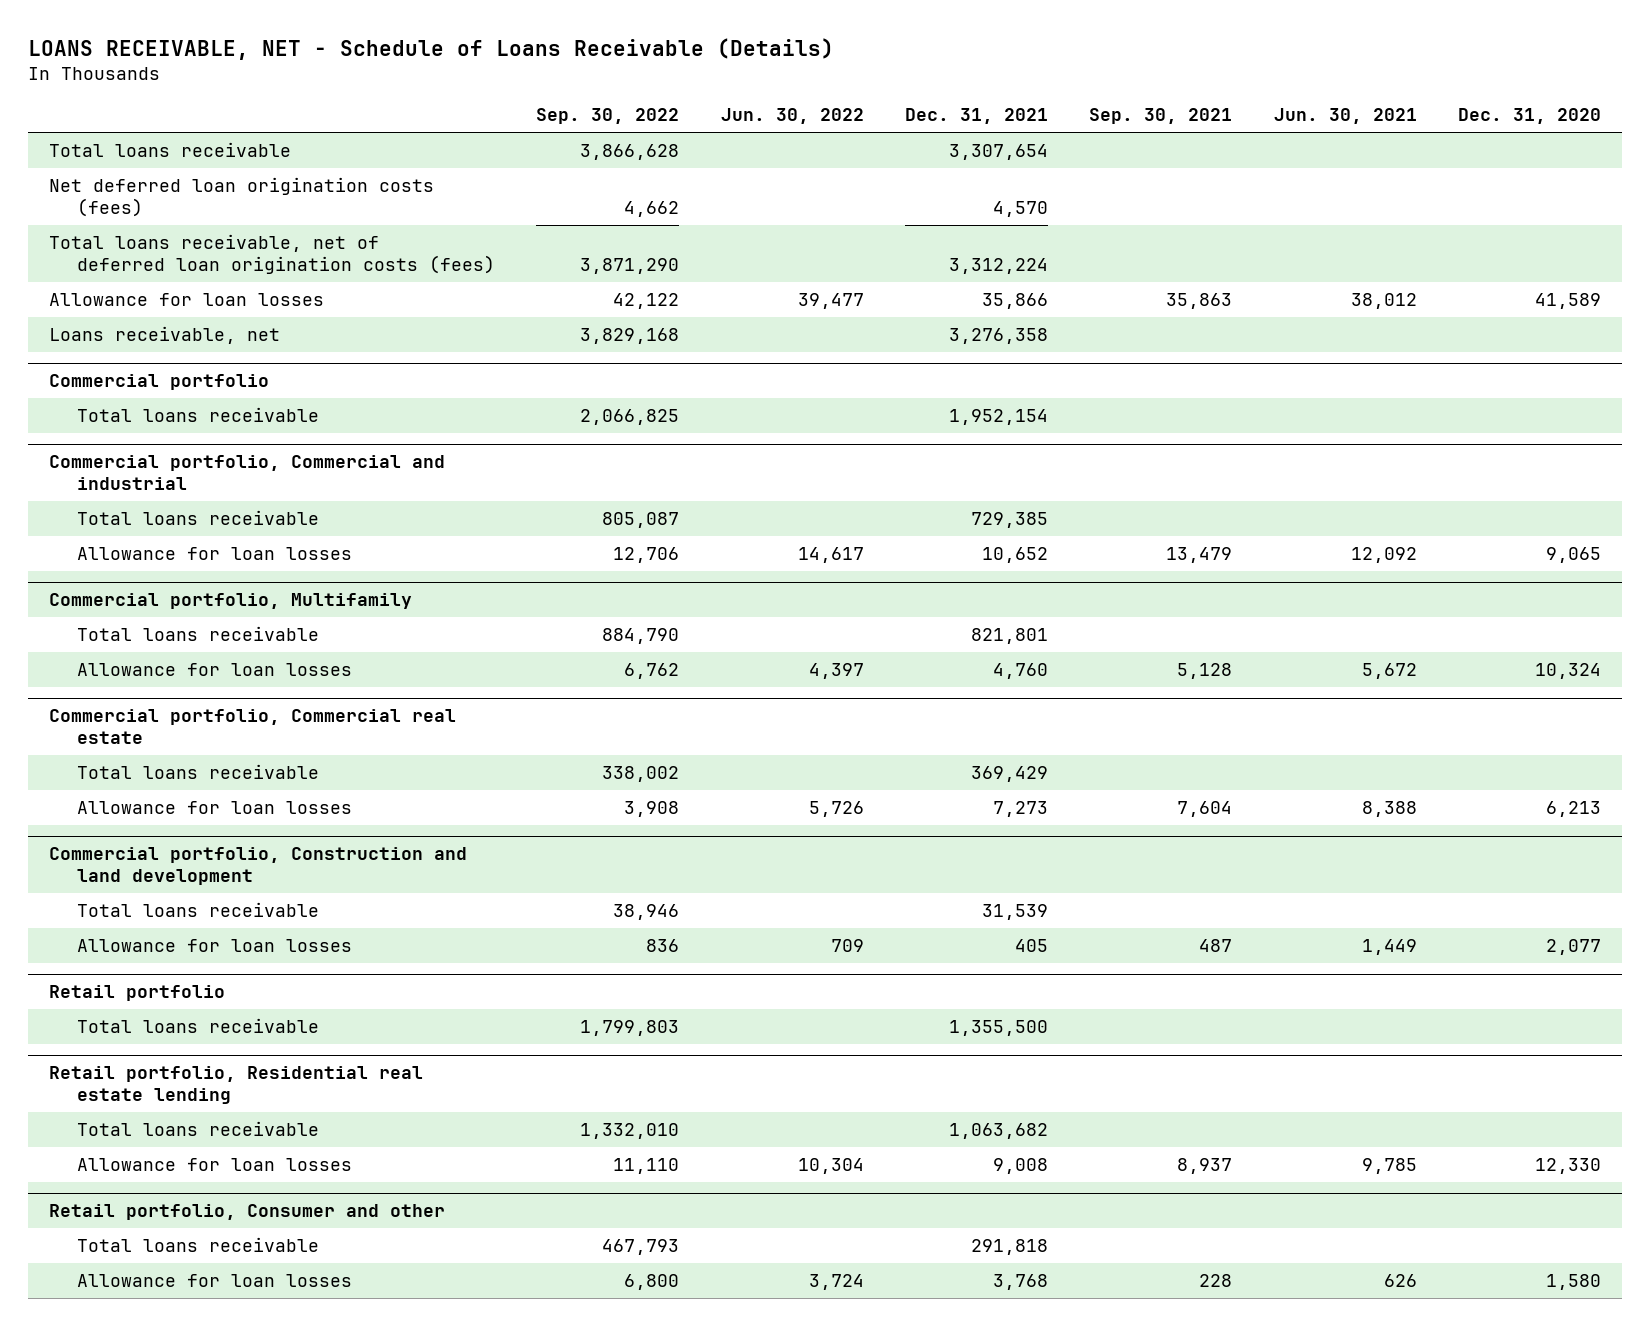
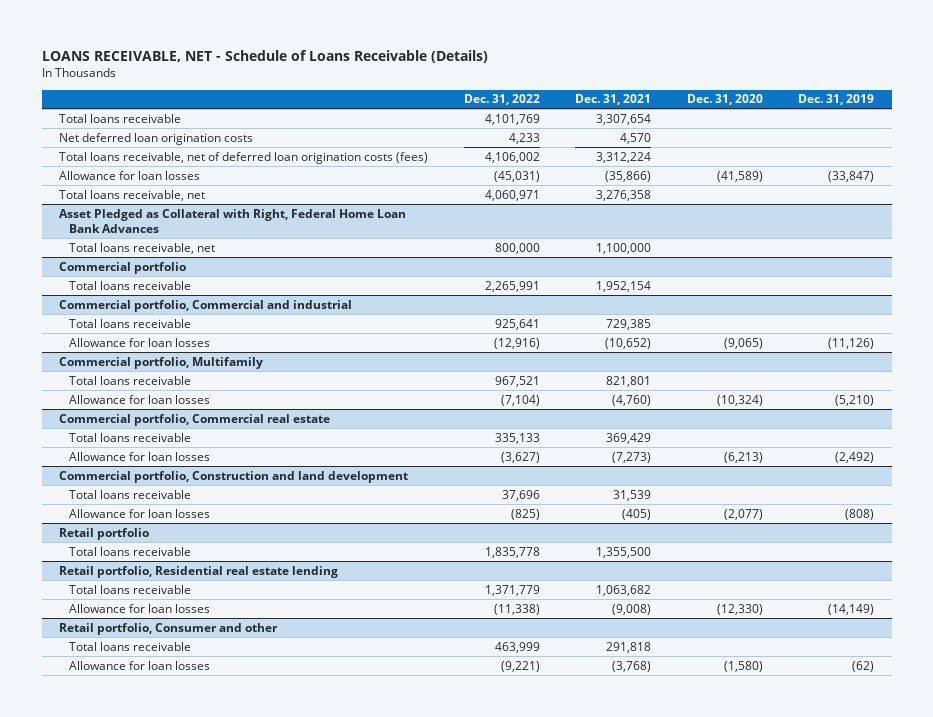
- | Sep. 30, 2022 | Jun. 30, 2022 | Dec. 31, 2021 | Sep. 30, 2021 | Jun. 30, 2021 | Dec. 31, 2020
+ | Dec. 31, 2022 | Dec. 31, 2021 | Dec. 31, 2020 | Dec. 31, 2019
- Net deferred loan origination costs (fees) | 4,662 | | 4,570 | | |
+ Net deferred loan origination costs | 4,233 | 4,570 | |
- Allowance for loan losses | 42,122 | 39,477 | 35,866 | 35,863 | 38,012 | 41,589
- Loans receivable, net | 3,829,168 | | 3,276,358 | | |
+ Allowance for loan losses | (45,031) | (35,866) | (41,589) | (33,847)
+ Total loans receivable, net | 4,060,971 | 3,276,358 | |
+ Asset Pledged as Collateral with Right, Federal Home Loan Bank Advances
+ Total loans receivable, net | 800,000 | 1,100,000 | |
@ Commercial portfolio, Commercial and industrial
- Allowance for loan losses | 12,706 | 14,617 | 10,652 | 13,479 | 12,092 | 9,065
+ Allowance for loan losses | (12,916) | (10,652) | (9,065) | (11,126)
@ Commercial portfolio, Multifamily
- Allowance for loan losses | 6,762 | 4,397 | 4,760 | 5,128 | 5,672 | 10,324
+ Allowance for loan losses | (7,104) | (4,760) | (10,324) | (5,210)
@ Commercial portfolio, Commercial real estate
- Allowance for loan losses | 3,908 | 5,726 | 7,273 | 7,604 | 8,388 | 6,213
+ Allowance for loan losses | (3,627) | (7,273) | (6,213) | (2,492)
@ Commercial portfolio, Construction and land development
- Allowance for loan losses | 836 | 709 | 405 | 487 | 1,449 | 2,077
+ Allowance for loan losses | (825) | (405) | (2,077) | (808)
@ Retail portfolio, Residential real estate lending
- Allowance for loan losses | 11,110 | 10,304 | 9,008 | 8,937 | 9,785 | 12,330
+ Allowance for loan losses | (11,338) | (9,008) | (12,330) | (14,149)
@ Retail portfolio, Consumer and other
- Allowance for loan losses | 6,800 | 3,724 | 3,768 | 228 | 626 | 1,580
+ Allowance for loan losses | (9,221) | (3,768) | (1,580) | (62)

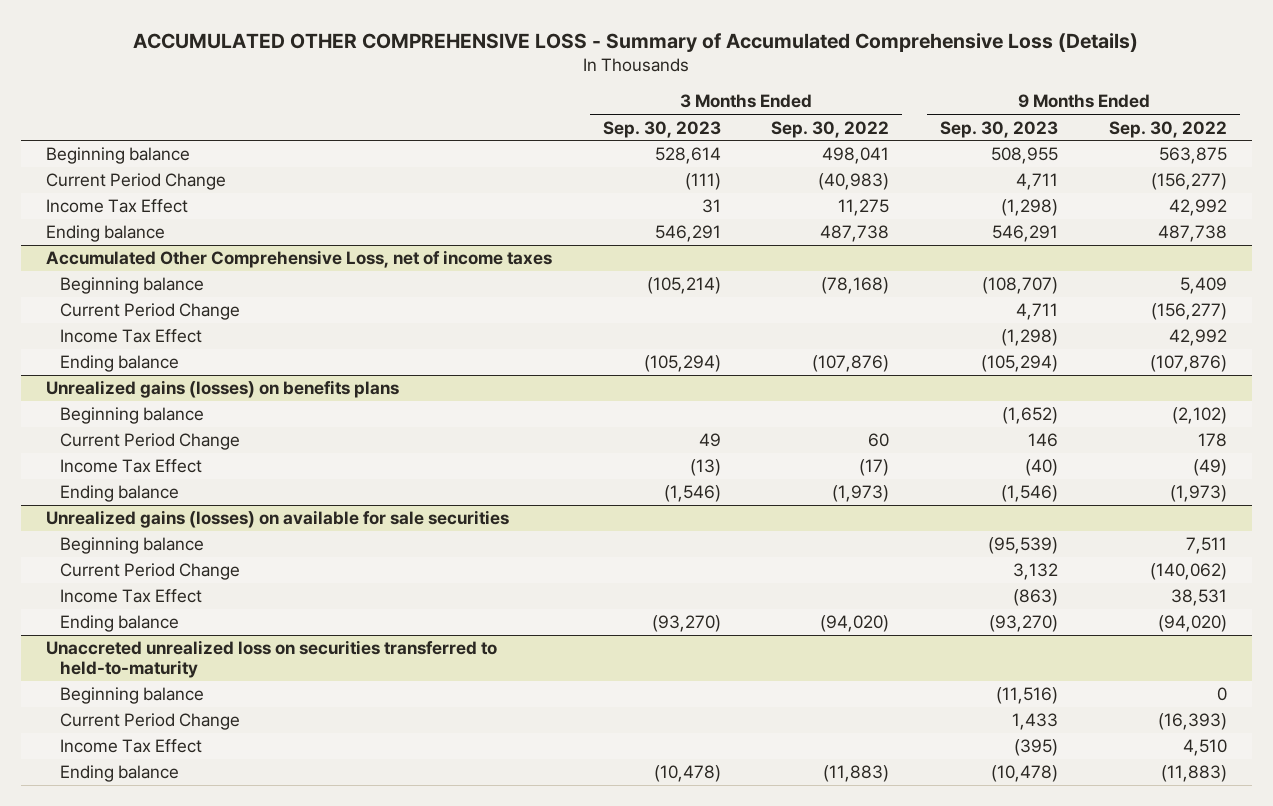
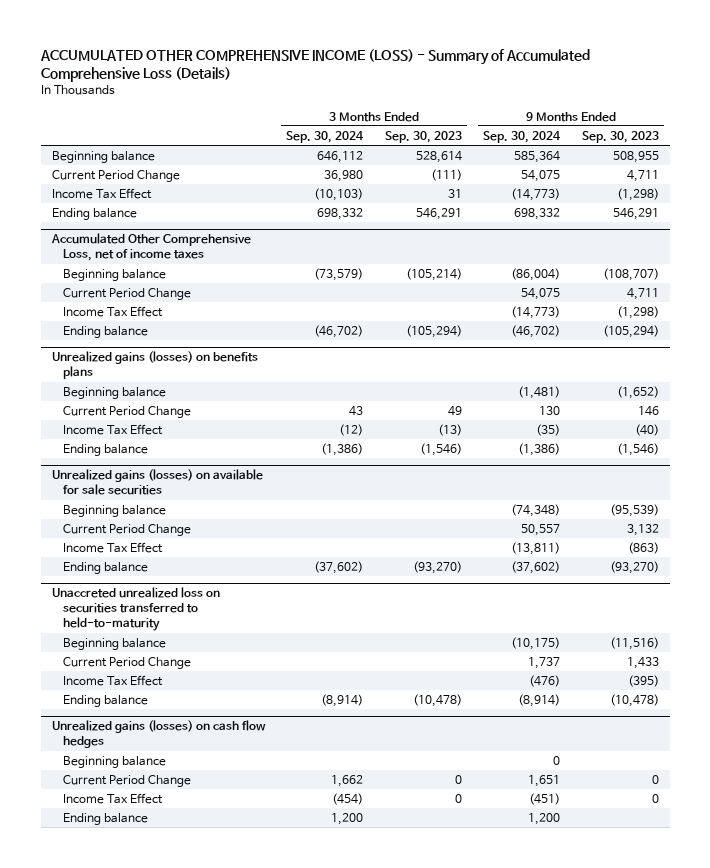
- ACCUMULATED OTHER COMPREHENSIVE LOSS - Summary of Accumulated Comprehensive Loss (Details)
+ ACCUMULATED OTHER COMPREHENSIVE INCOME (LOSS) - Summary of Accumulated Comprehensive Loss (Details)
- | 3 Months Ended Sep. 30, 2023 | 3 Months Ended Sep. 30, 2022 | 9 Months Ended Sep. 30, 2023 | 9 Months Ended Sep. 30, 2022
+ | 3 Months Ended Sep. 30, 2024 | 3 Months Ended Sep. 30, 2023 | 9 Months Ended Sep. 30, 2024 | 9 Months Ended Sep. 30, 2023
+ Unrealized gains (losses) on cash flow hedges
+ Beginning balance | | | 0 |
+ Current Period Change | 1,662 | 0 | 1,651 | 0
+ Income Tax Effect | (454) | 0 | (451) | 0
+ Ending balance | 1,200 | | 1,200 |

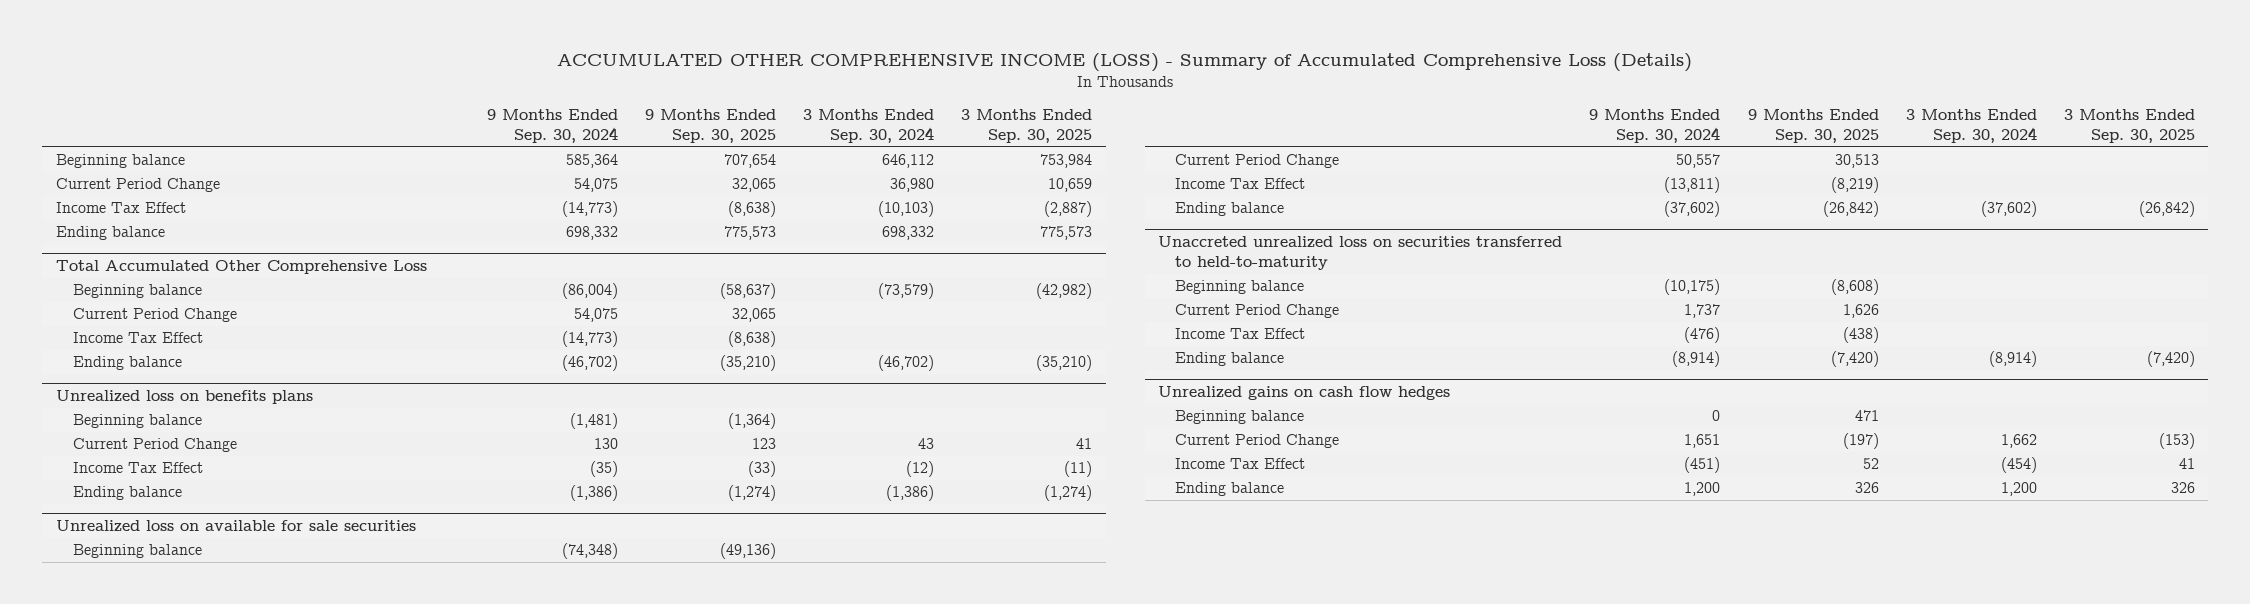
- | 3 Months Ended Sep. 30, 2024 | 3 Months Ended Sep. 30, 2023 | 9 Months Ended Sep. 30, 2024 | 9 Months Ended Sep. 30, 2023
+ | 9 Months Ended Sep. 30, 2024 | 9 Months Ended Sep. 30, 2025 | 3 Months Ended Sep. 30, 2024 | 3 Months Ended Sep. 30, 2025
- Accumulated Other Comprehensive Loss, net of income taxes
+ Total Accumulated Other Comprehensive Loss
- Unrealized gains (losses) on benefits plans
+ Unrealized loss on benefits plans
- Unrealized gains (losses) on available for sale securities
+ Unrealized loss on available for sale securities
- Unrealized gains (losses) on cash flow hedges
+ Unrealized gains on cash flow hedges

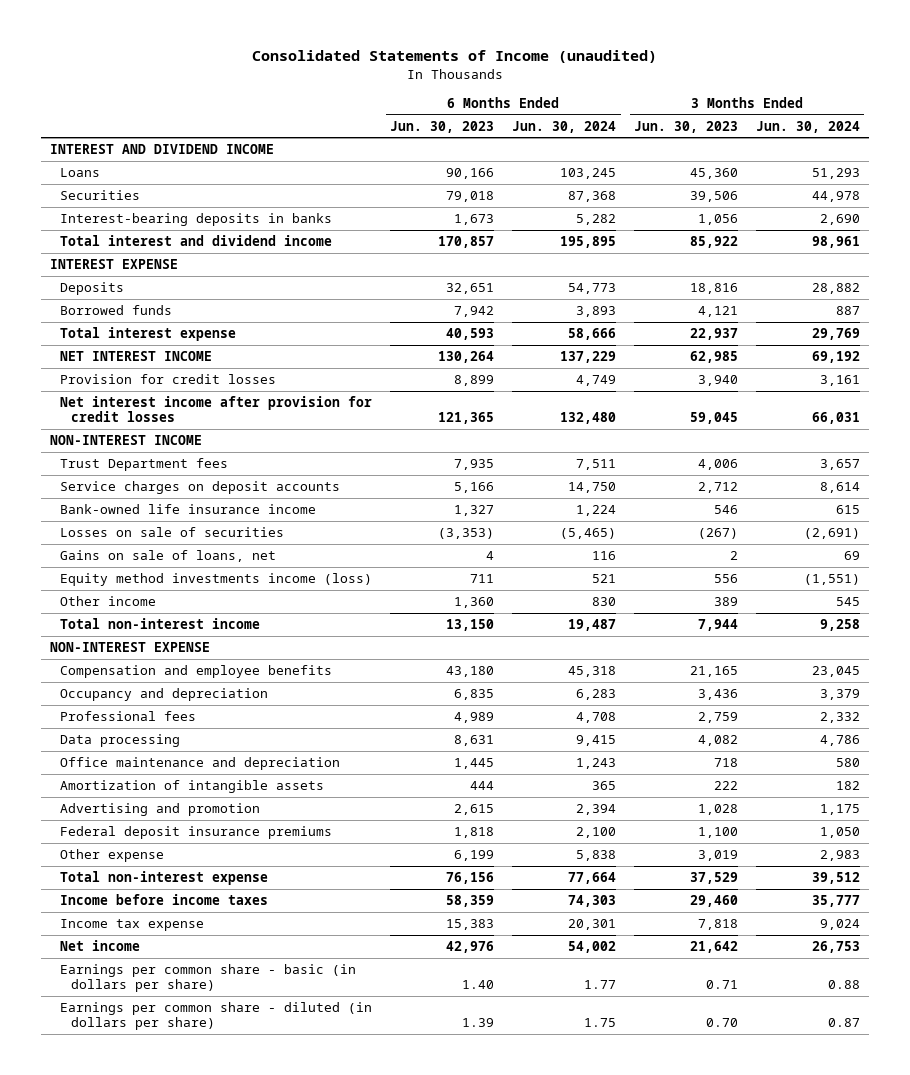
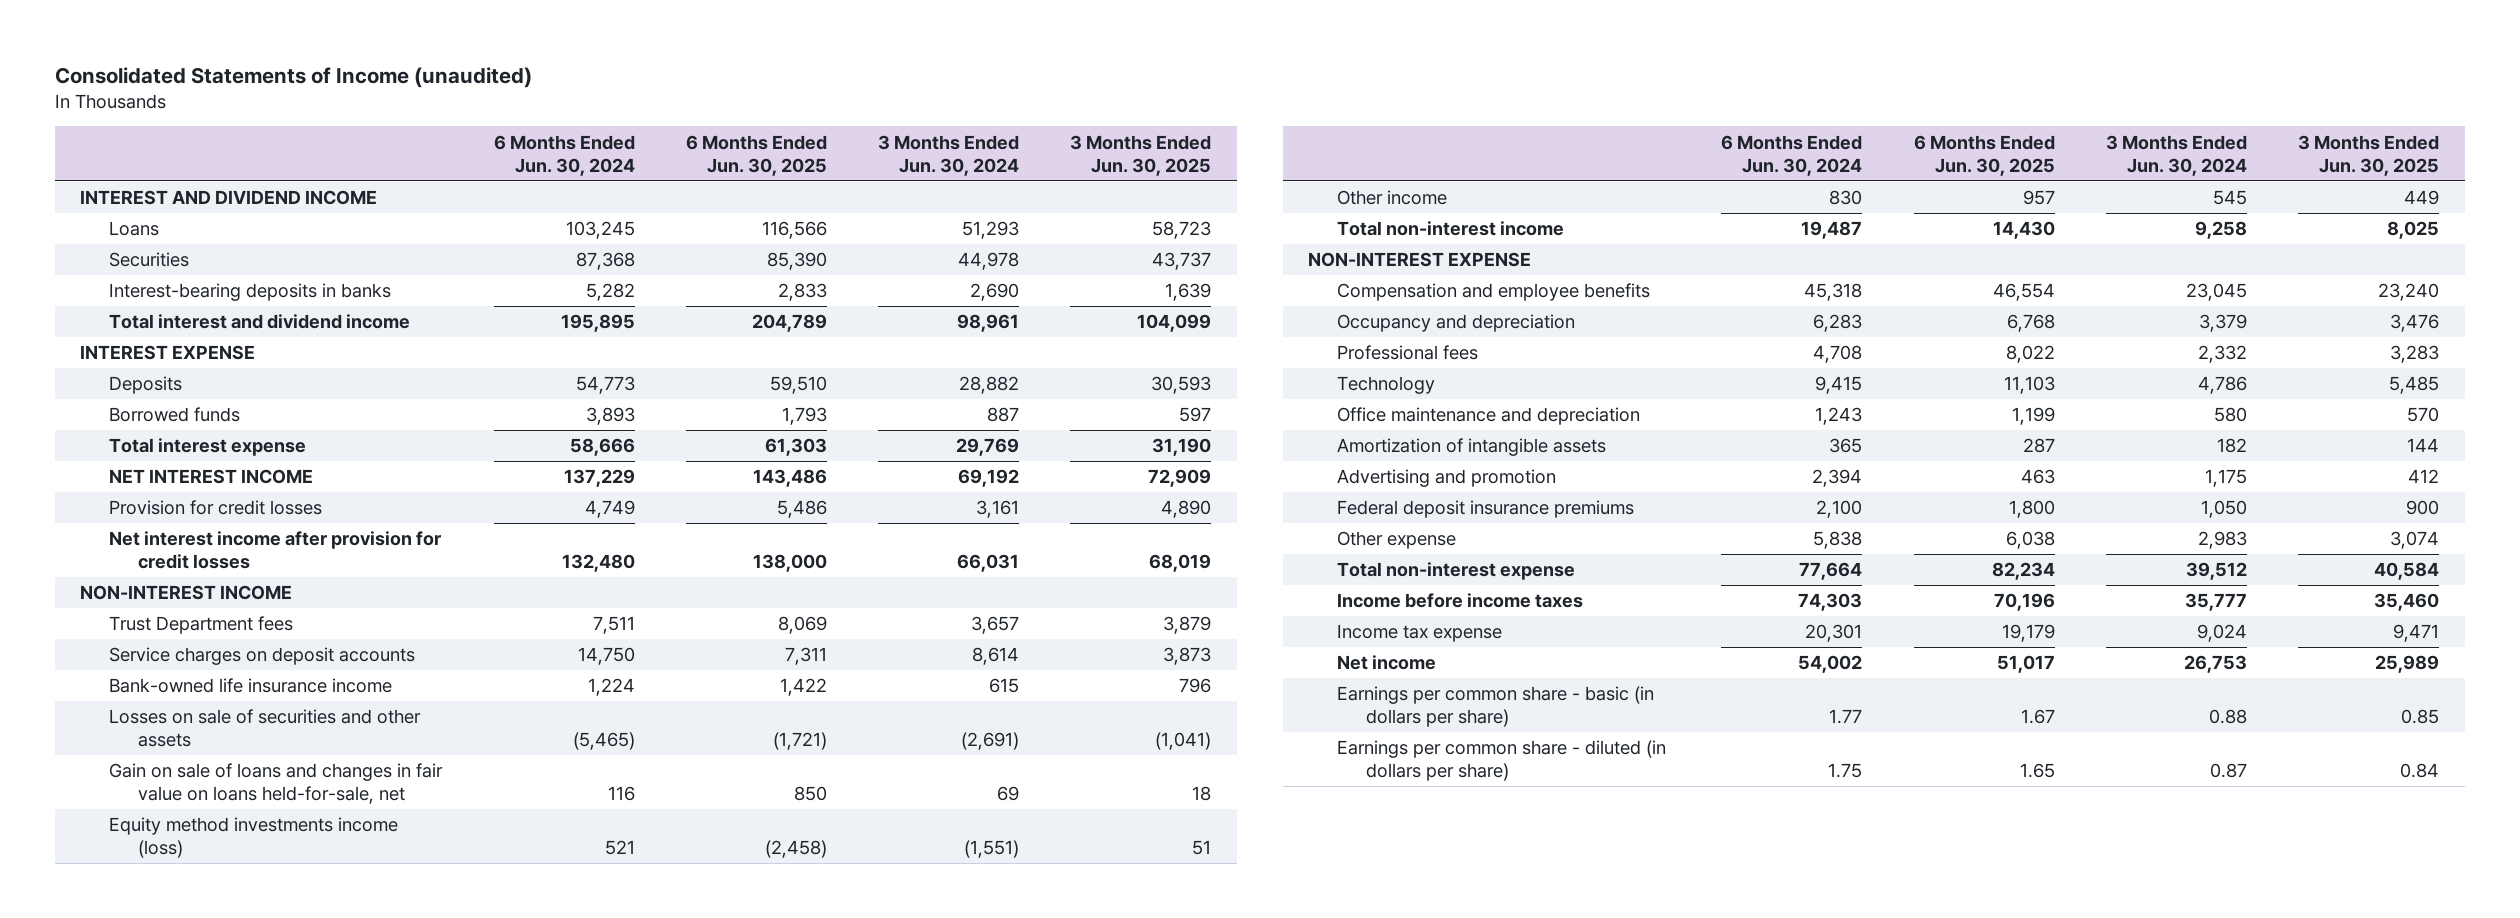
- | 6 Months Ended Jun. 30, 2023 | 6 Months Ended Jun. 30, 2024 | 3 Months Ended Jun. 30, 2023 | 3 Months Ended Jun. 30, 2024
+ | 6 Months Ended Jun. 30, 2024 | 6 Months Ended Jun. 30, 2025 | 3 Months Ended Jun. 30, 2024 | 3 Months Ended Jun. 30, 2025
- Losses on sale of securities | (3,353) | (5,465) | (267) | (2,691)
- Gains on sale of loans, net | 4 | 116 | 2 | 69
+ Losses on sale of securities and other assets | (5,465) | (1,721) | (2,691) | (1,041)
+ Gain on sale of loans and changes in fair value on loans held-for-sale, net | 116 | 850 | 69 | 18
- Data processing | 8,631 | 9,415 | 4,082 | 4,786
+ Technology | 9,415 | 11,103 | 4,786 | 5,485

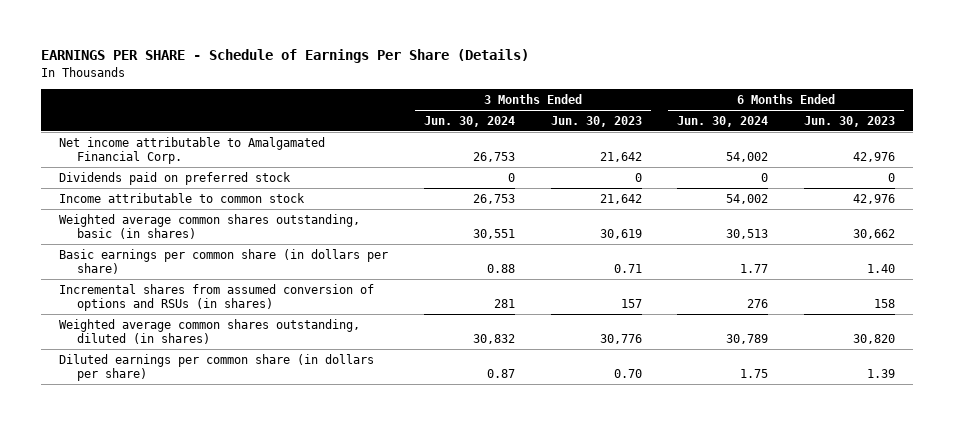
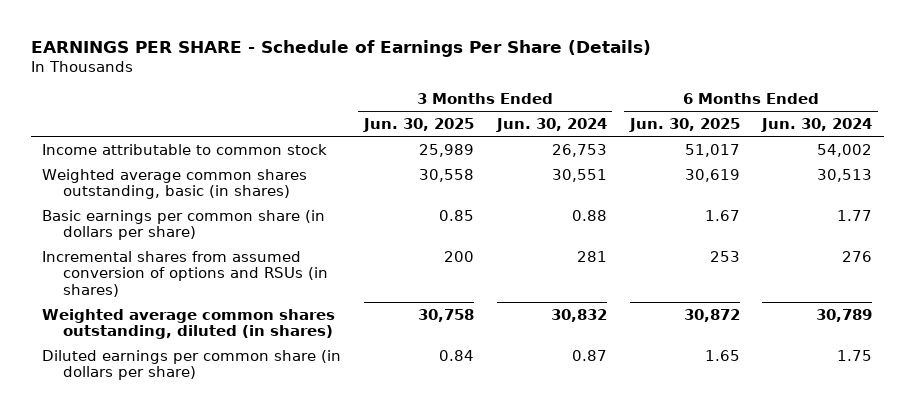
- | 3 Months Ended Jun. 30, 2024 | 3 Months Ended Jun. 30, 2023 | 6 Months Ended Jun. 30, 2024 | 6 Months Ended Jun. 30, 2023
+ | 3 Months Ended Jun. 30, 2025 | 3 Months Ended Jun. 30, 2024 | 6 Months Ended Jun. 30, 2025 | 6 Months Ended Jun. 30, 2024
- Net income attributable to Amalgamated Financial Corp. | 26,753 | 21,642 | 54,002 | 42,976
- Dividends paid on preferred stock | 0 | 0 | 0 | 0

